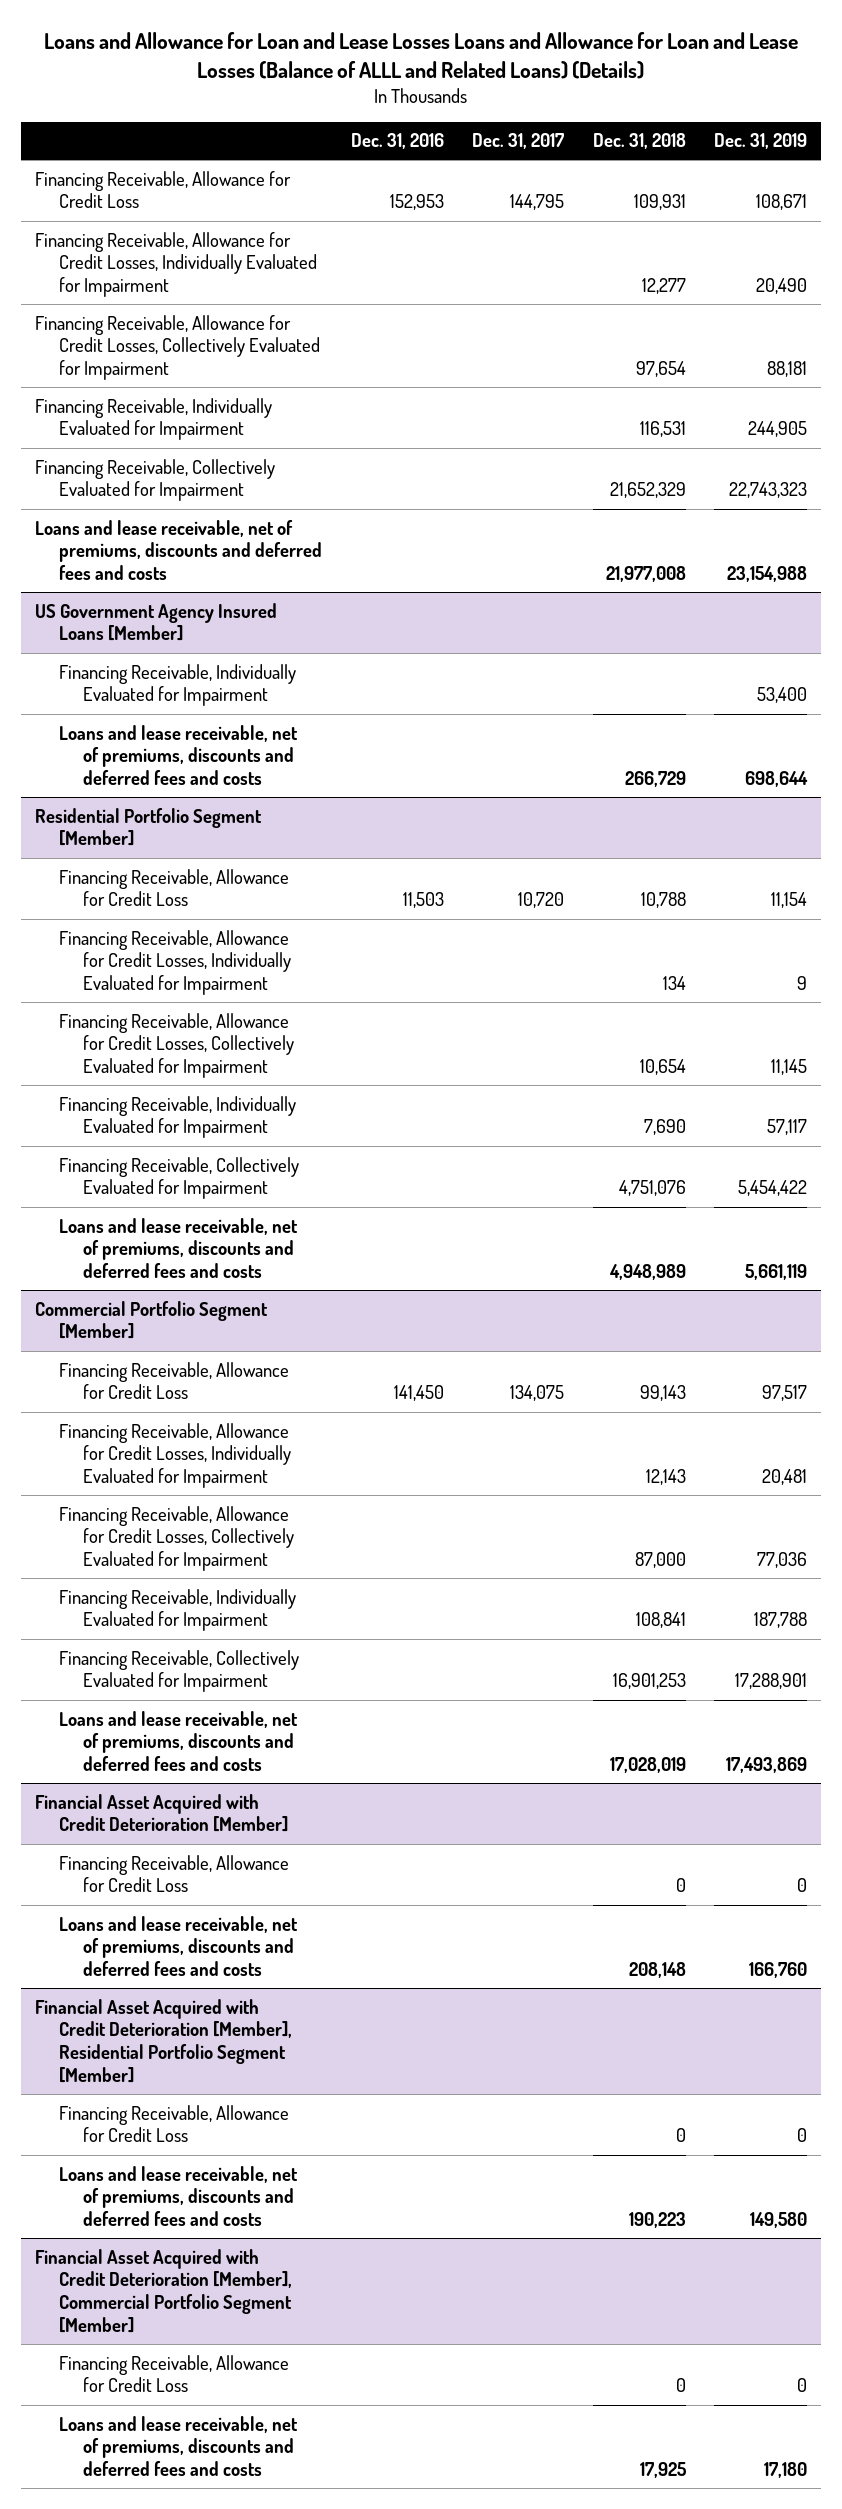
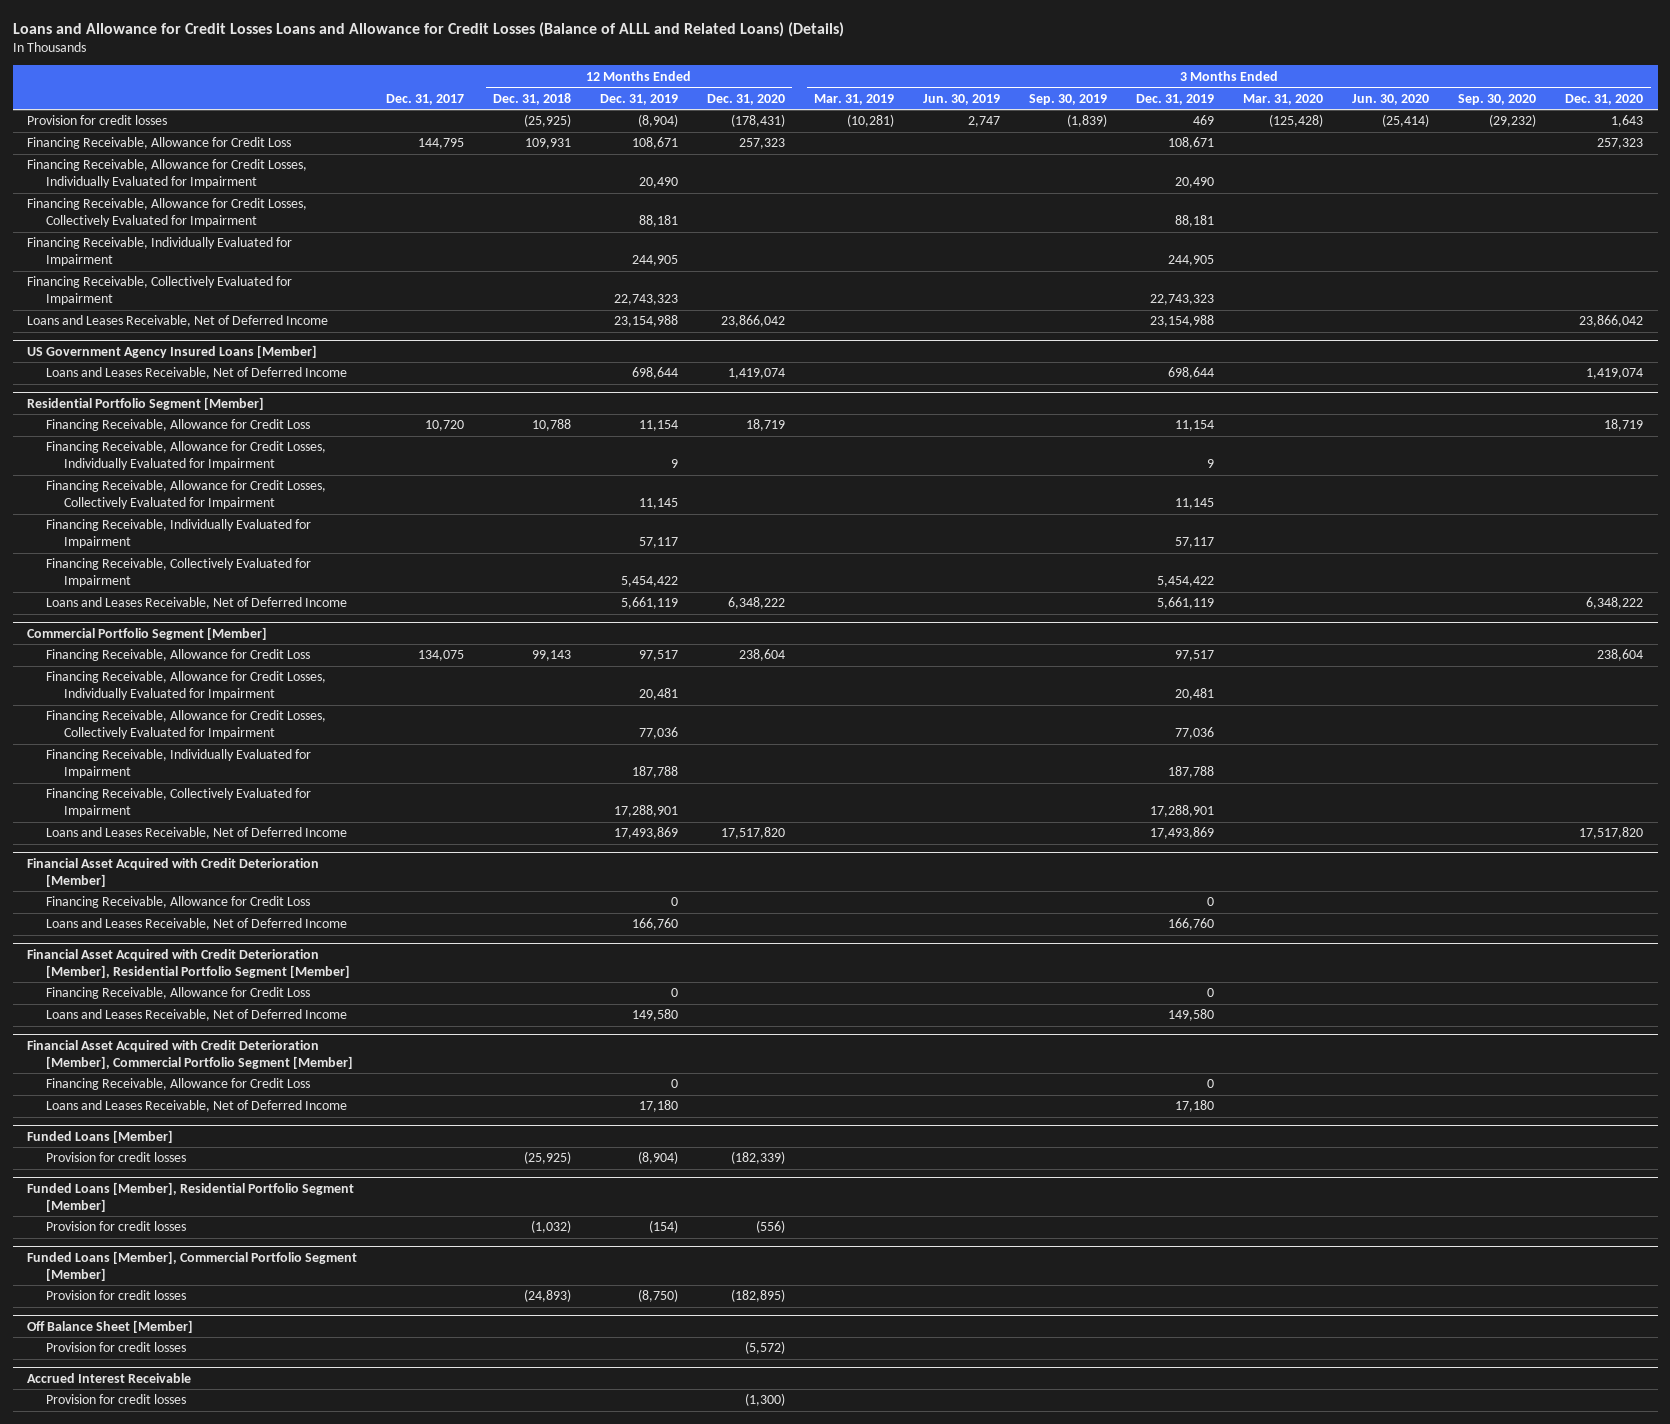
- Loans and Allowance for Loan and Lease Losses Loans and Allowance for Loan and Lease Losses (Balance of ALLL and Related Loans) (Details)
+ Loans and Allowance for Credit Losses Loans and Allowance for Credit Losses (Balance of ALLL and Related Loans) (Details)
- | Dec. 31, 2016 | Dec. 31, 2017 | Dec. 31, 2018 | Dec. 31, 2019
+ | Dec. 31, 2017 | 12 Months Ended Dec. 31, 2018 | 12 Months Ended Dec. 31, 2019 | 12 Months Ended Dec. 31, 2020 | 3 Months Ended Mar. 31, 2019 | 3 Months Ended Jun. 30, 2019 | 3 Months Ended Sep. 30, 2019 | 3 Months Ended Dec. 31, 2019 | 3 Months Ended Mar. 31, 2020 | 3 Months Ended Jun. 30, 2020 | 3 Months Ended Sep. 30, 2020 | 3 Months Ended Dec. 31, 2020
+ Provision for credit losses | | (25,925) | (8,904) | (178,431) | (10,281) | 2,747 | (1,839) | 469 | (125,428) | (25,414) | (29,232) | 1,643
- Loans and lease receivable, net of premiums, discounts and deferred fees and costs | | | 21,977,008 | 23,154,988
+ Loans and Leases Receivable, Net of Deferred Income | | | 23,154,988 | 23,866,042 | | | | 23,154,988 | | | | 23,866,042
@ US Government Agency Insured Loans [Member]
- Financing Receivable, Individually Evaluated for Impairment | | | | 53,400
- Loans and lease receivable, net of premiums, discounts and deferred fees and costs | | | 266,729 | 698,644
+ Loans and Leases Receivable, Net of Deferred Income | | | 698,644 | 1,419,074 | | | | 698,644 | | | | 1,419,074
@ Residential Portfolio Segment [Member]
- Loans and lease receivable, net of premiums, discounts and deferred fees and costs | | | 4,948,989 | 5,661,119
+ Loans and Leases Receivable, Net of Deferred Income | | | 5,661,119 | 6,348,222 | | | | 5,661,119 | | | | 6,348,222
@ Commercial Portfolio Segment [Member]
- Loans and lease receivable, net of premiums, discounts and deferred fees and costs | | | 17,028,019 | 17,493,869
+ Loans and Leases Receivable, Net of Deferred Income | | | 17,493,869 | 17,517,820 | | | | 17,493,869 | | | | 17,517,820
@ Financial Asset Acquired with Credit Deterioration [Member]
- Loans and lease receivable, net of premiums, discounts and deferred fees and costs | | | 208,148 | 166,760
+ Loans and Leases Receivable, Net of Deferred Income | | | 166,760 | | | | | 166,760 | | | |
@ Financial Asset Acquired with Credit Deterioration [Member], Residential Portfolio Segment [Member]
- Loans and lease receivable, net of premiums, discounts and deferred fees and costs | | | 190,223 | 149,580
+ Loans and Leases Receivable, Net of Deferred Income | | | 149,580 | | | | | 149,580 | | | |
@ Financial Asset Acquired with Credit Deterioration [Member], Commercial Portfolio Segment [Member]
- Loans and lease receivable, net of premiums, discounts and deferred fees and costs | | | 17,925 | 17,180
+ Loans and Leases Receivable, Net of Deferred Income | | | 17,180 | | | | | 17,180 | | | |
+ Funded Loans [Member]
+ Provision for credit losses | | (25,925) | (8,904) | (182,339) | | | | | | | |
+ Funded Loans [Member], Residential Portfolio Segment [Member]
+ Provision for credit losses | | (1,032) | (154) | (556) | | | | | | | |
+ Funded Loans [Member], Commercial Portfolio Segment [Member]
+ Provision for credit losses | | (24,893) | (8,750) | (182,895) | | | | | | | |
+ Off Balance Sheet [Member]
+ Provision for credit losses | | | | (5,572) | | | | | | | |
+ Accrued Interest Receivable
+ Provision for credit losses | | | | (1,300) | | | | | | | |

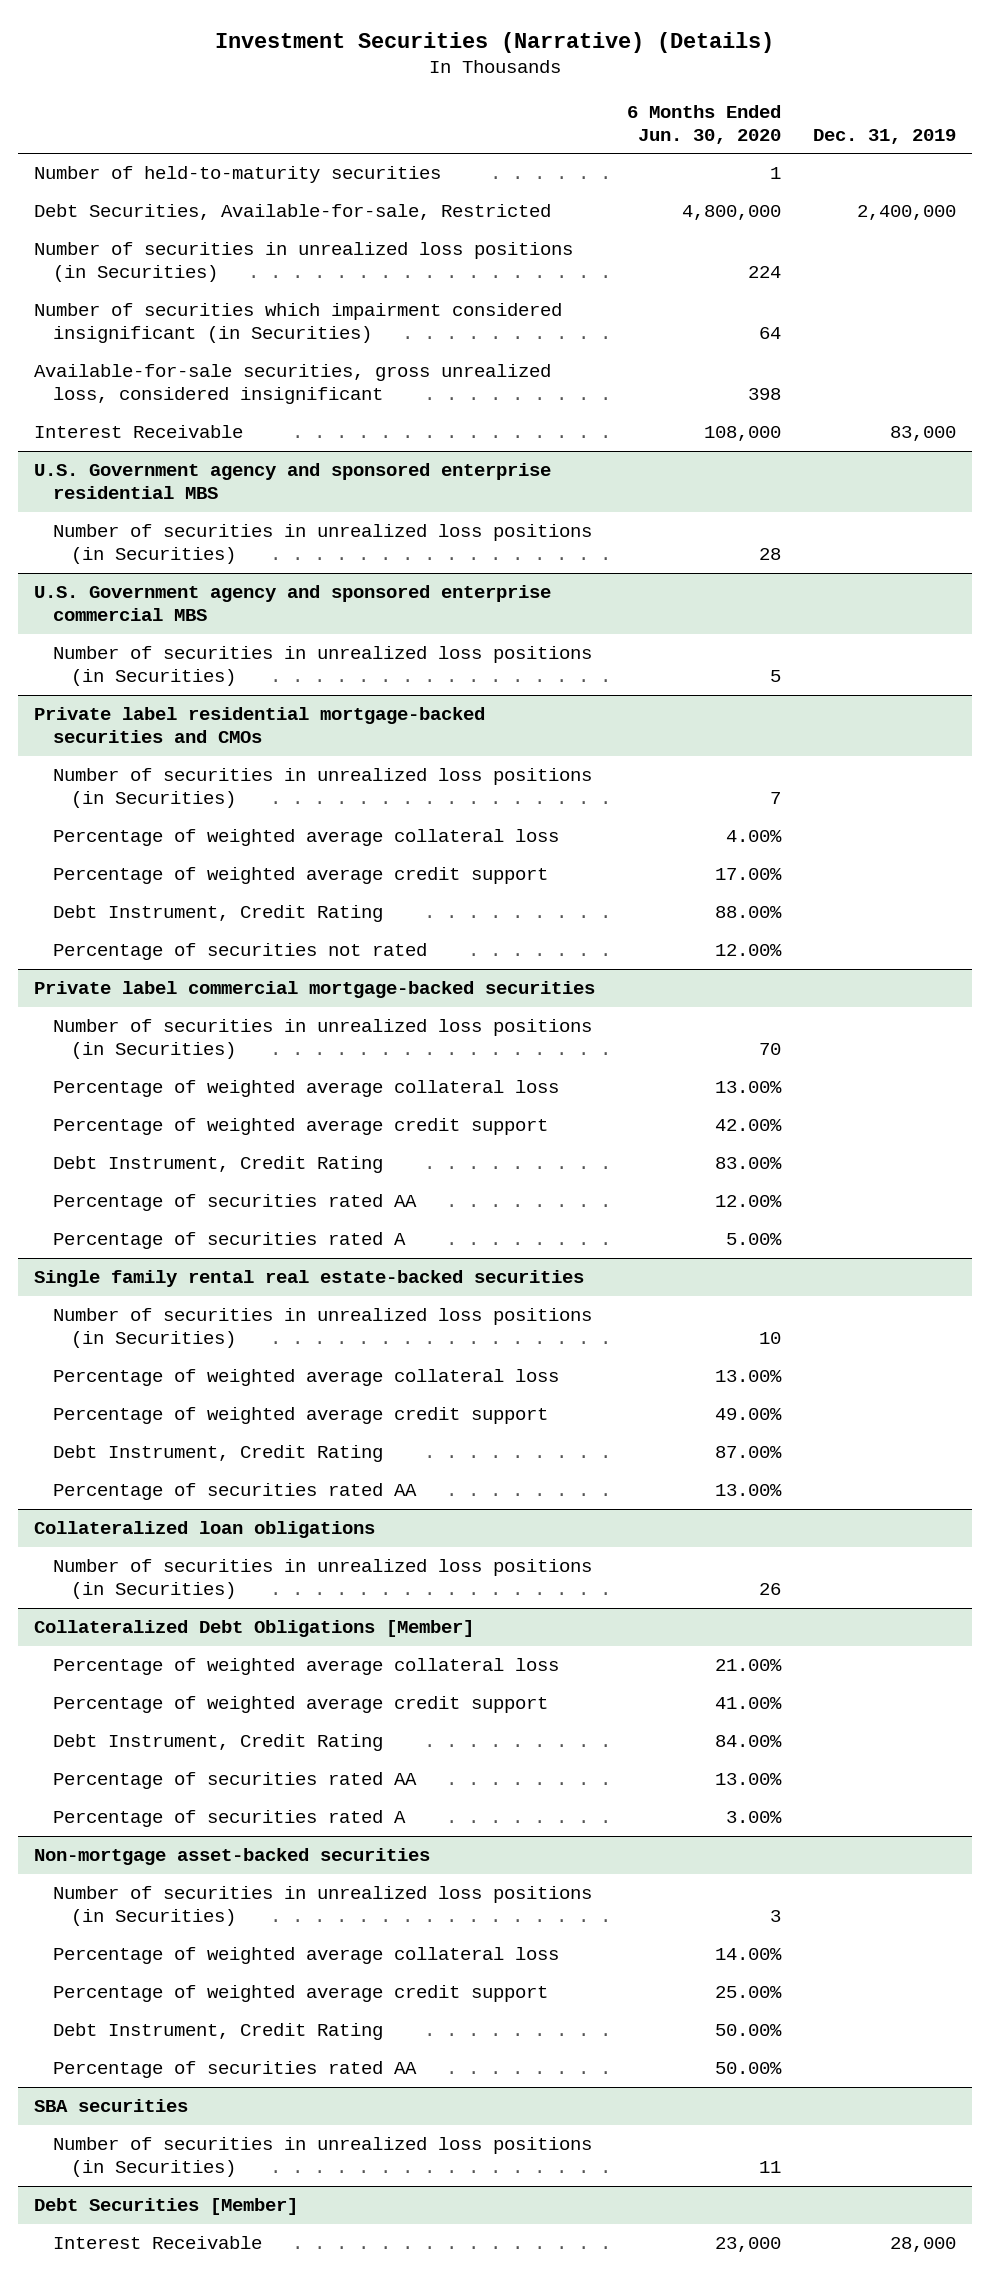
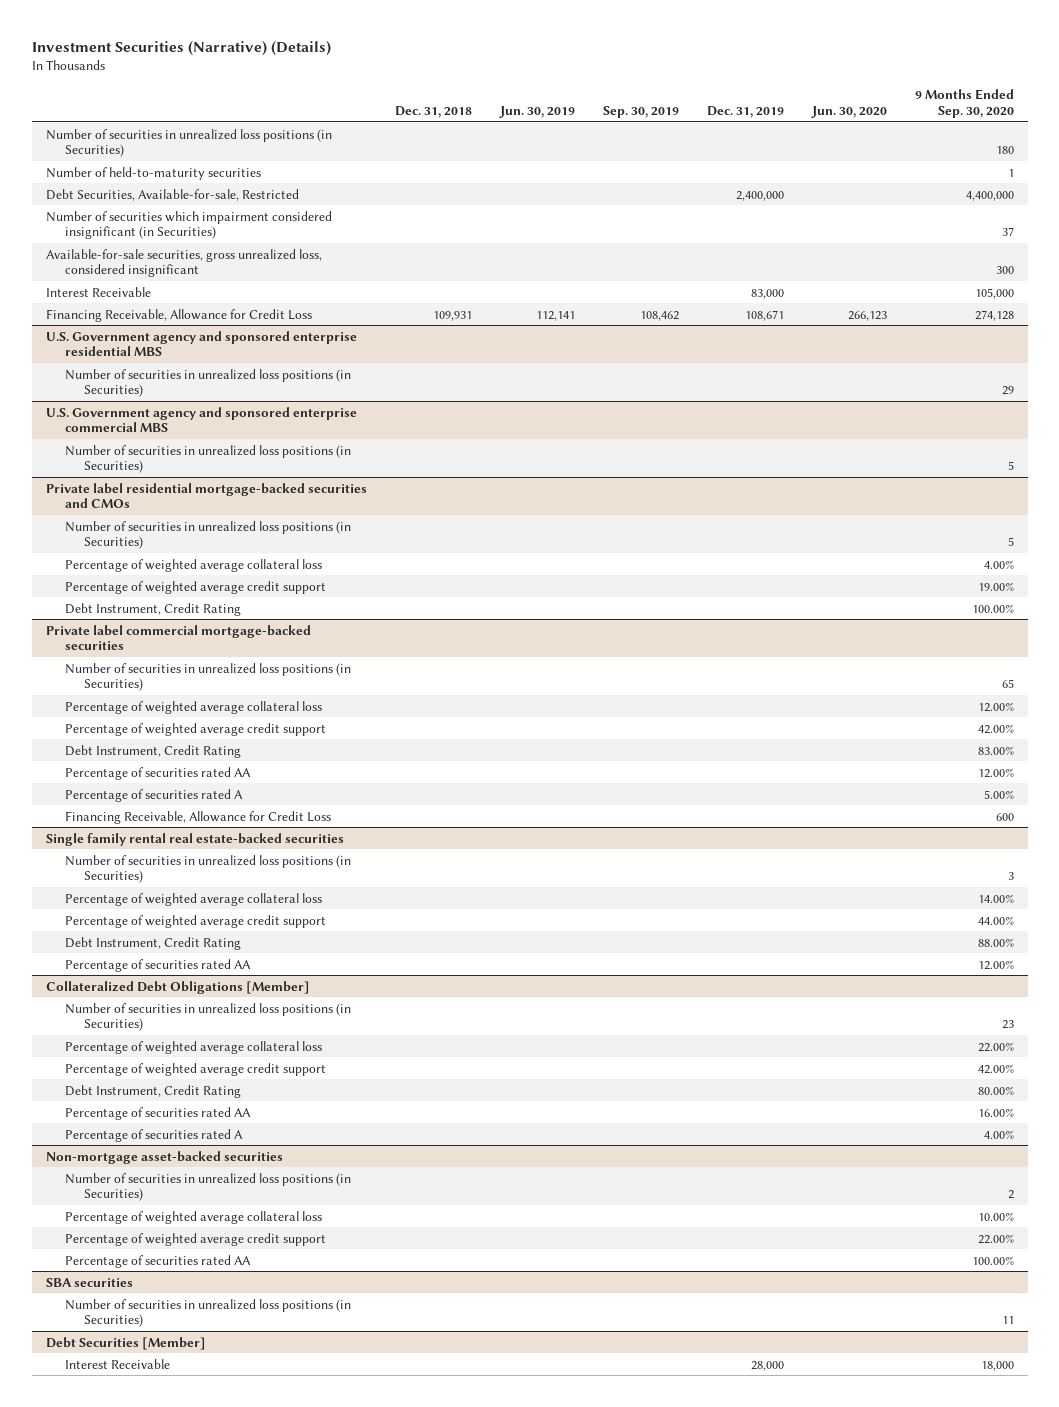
- | 6 Months Ended Jun. 30, 2020 | Dec. 31, 2019
+ | Dec. 31, 2018 | Jun. 30, 2019 | Sep. 30, 2019 | Dec. 31, 2019 | Jun. 30, 2020 | 9 Months Ended Sep. 30, 2020
moved up: Number of securities in unrealized loss positions (in Securities) | | | | | | 180
+ Financing Receivable, Allowance for Credit Loss | 109,931 | 112,141 | 108,462 | 108,671 | 266,123 | 274,128
@ Private label residential mortgage-backed securities and CMOs
- Percentage of securities not rated | 12.00% |
@ Private label commercial mortgage-backed securities
+ Financing Receivable, Allowance for Credit Loss | | | | | | 600
- Collateralized loan obligations
- Number of securities in unrealized loss positions (in Securities) | 26 |
@ Collateralized Debt Obligations [Member]
+ Number of securities in unrealized loss positions (in Securities) | | | | | | 23
@ Non-mortgage asset-backed securities
- Debt Instrument, Credit Rating | 50.00% |

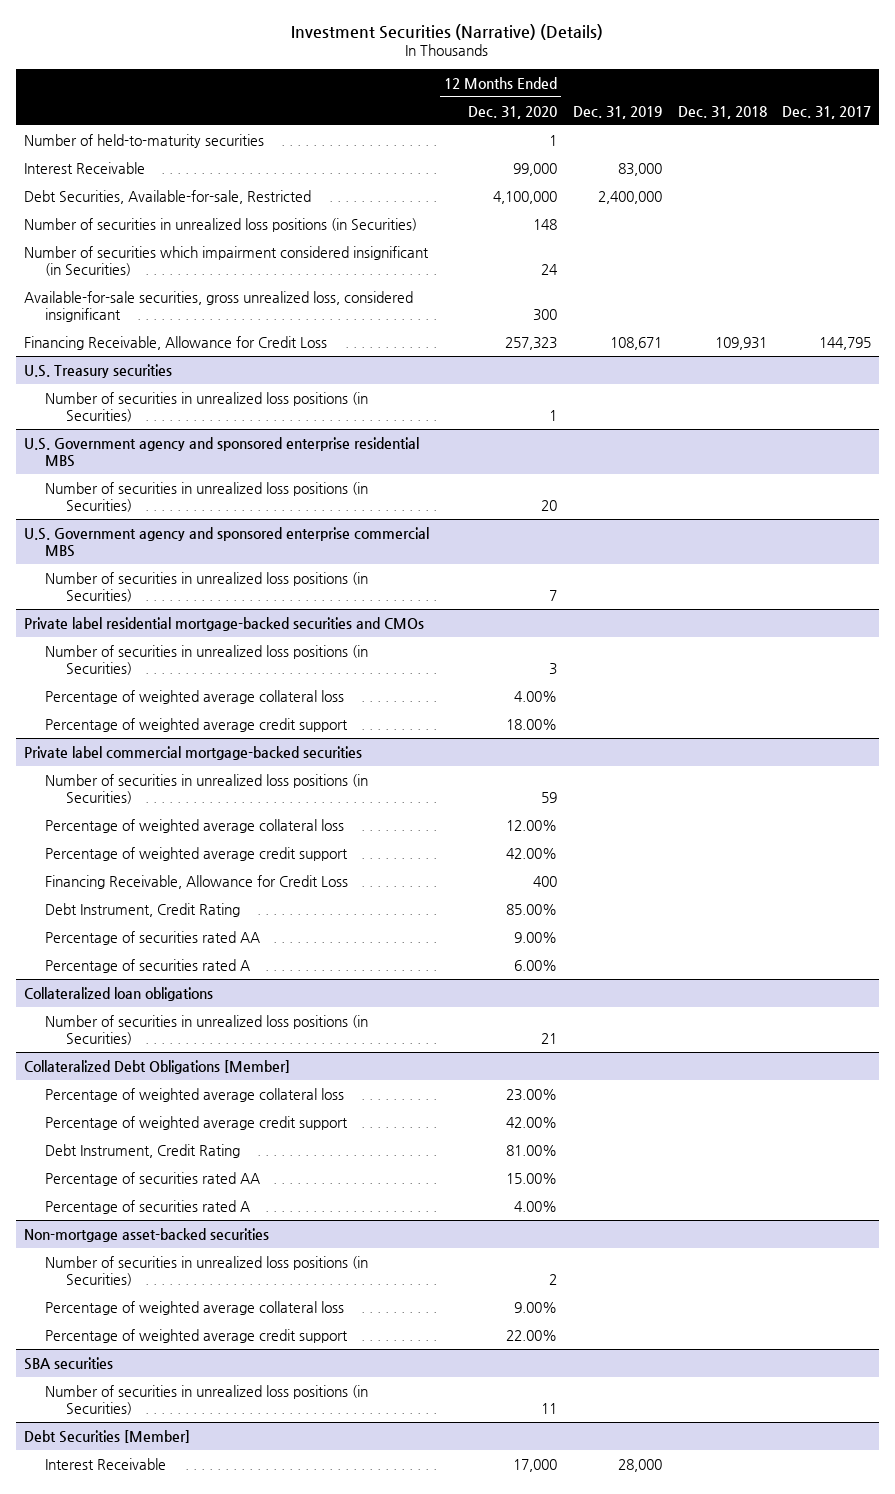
- | Dec. 31, 2018 | Jun. 30, 2019 | Sep. 30, 2019 | Dec. 31, 2019 | Jun. 30, 2020 | 9 Months Ended Sep. 30, 2020
+ | 12 Months Ended Dec. 31, 2020 | Dec. 31, 2019 | Dec. 31, 2018 | Dec. 31, 2017
moved up: Interest Receivable | 99,000 | 83,000 | |
moved down: Number of securities in unrealized loss positions (in Securities) | 148 | | |
+ U.S. Treasury securities
+ Number of securities in unrealized loss positions (in Securities) | 1 | | |
@ Private label residential mortgage-backed securities and CMOs
- Debt Instrument, Credit Rating | | | | | | 100.00%
@ Private label commercial mortgage-backed securities
moved up: Financing Receivable, Allowance for Credit Loss | 400 | | |
- Single family rental real estate-backed securities
- Number of securities in unrealized loss positions (in Securities) | | | | | | 3
- Percentage of weighted average collateral loss | | | | | | 14.00%
- Percentage of weighted average credit support | | | | | | 44.00%
- Debt Instrument, Credit Rating | | | | | | 88.00%
- Percentage of securities rated AA | | | | | | 12.00%
+ Collateralized loan obligations
+ Number of securities in unrealized loss positions (in Securities) | 21 | | |
@ Collateralized Debt Obligations [Member]
- Number of securities in unrealized loss positions (in Securities) | | | | | | 23
@ Non-mortgage asset-backed securities
- Percentage of securities rated AA | | | | | | 100.00%

